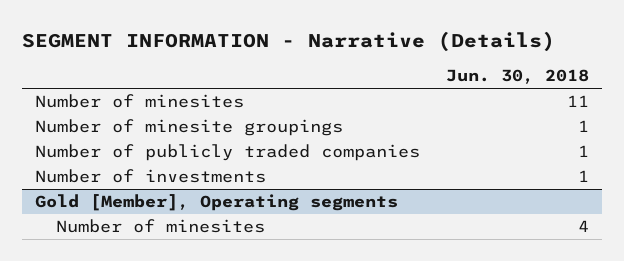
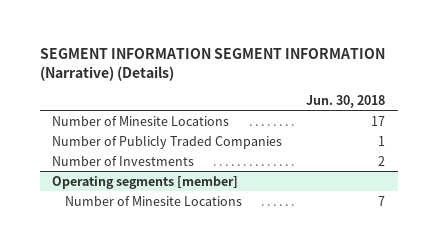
- SEGMENT INFORMATION - Narrative (Details)
+ SEGMENT INFORMATION SEGMENT INFORMATION (Narrative) (Details)
- Number of minesites | 11
- Number of minesite groupings | 1
- Number of publicly traded companies | 1
- Number of investments | 1
- Gold [Member], Operating segments
- Number of minesites | 4
+ Number of Minesite Locations | 17
+ Number of Publicly Traded Companies | 1
+ Number of Investments | 2
+ Operating segments [member]
+ Number of Minesite Locations | 7

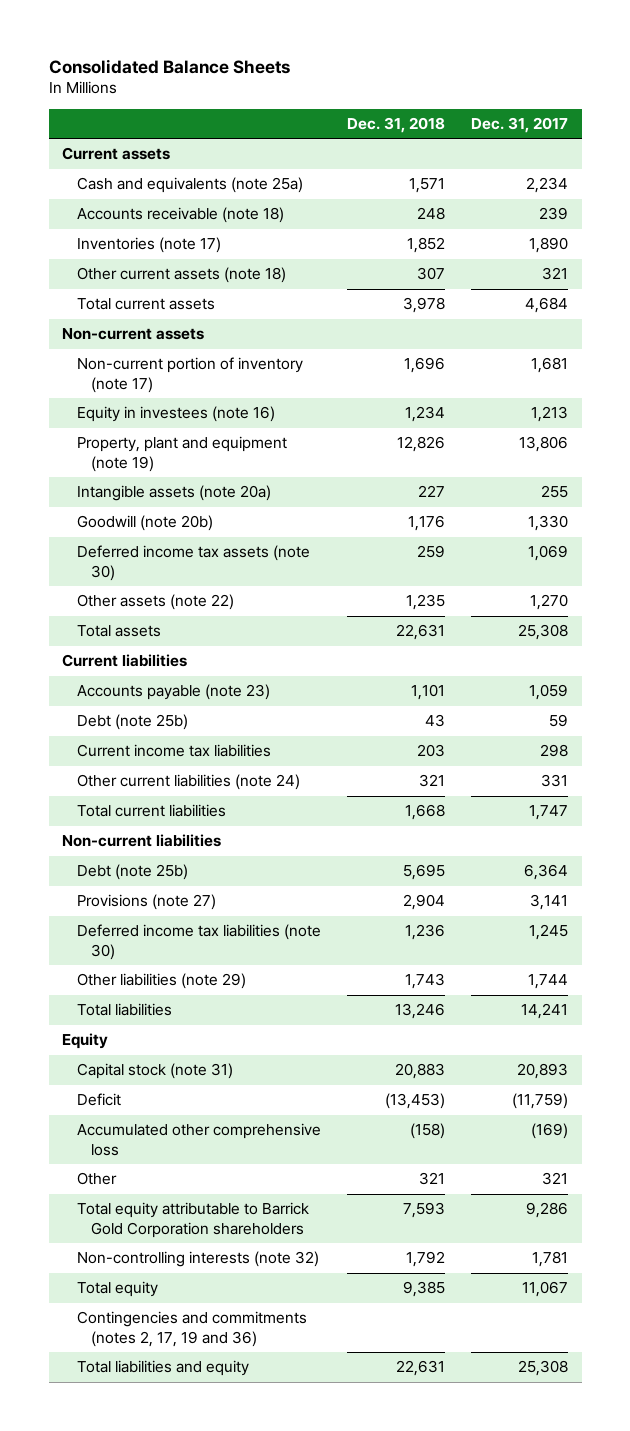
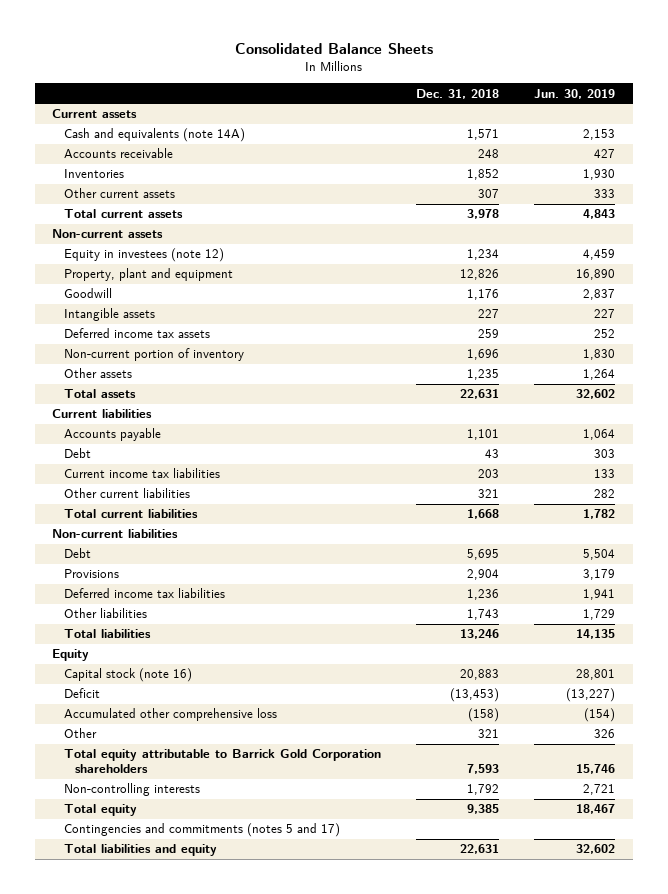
- | Dec. 31, 2018 | Dec. 31, 2017
+ | Dec. 31, 2018 | Jun. 30, 2019
- Cash and equivalents (note 25a) | 1,571 | 2,234
- Accounts receivable (note 18) | 248 | 239
- Inventories (note 17) | 1,852 | 1,890
- Other current assets (note 18) | 307 | 321
+ Cash and equivalents (note 14A) | 1,571 | 2,153
+ Accounts receivable | 248 | 427
+ Inventories | 1,852 | 1,930
+ Other current assets | 307 | 333
- Non-current portion of inventory (note 17) | 1,696 | 1,681
- Equity in investees (note 16) | 1,234 | 1,213
- Property, plant and equipment (note 19) | 12,826 | 13,806
- Intangible assets (note 20a) | 227 | 255
- Goodwill (note 20b) | 1,176 | 1,330
- Deferred income tax assets (note 30) | 259 | 1,069
- Other assets (note 22) | 1,235 | 1,270
+ Equity in investees (note 12) | 1,234 | 4,459
+ Property, plant and equipment | 12,826 | 16,890
+ Goodwill | 1,176 | 2,837
+ Intangible assets | 227 | 227
+ Deferred income tax assets | 259 | 252
+ Non-current portion of inventory | 1,696 | 1,830
+ Other assets | 1,235 | 1,264
- Accounts payable (note 23) | 1,101 | 1,059
- Debt (note 25b) | 43 | 59
+ Accounts payable | 1,101 | 1,064
+ Debt | 43 | 303
- Other current liabilities (note 24) | 321 | 331
+ Other current liabilities | 321 | 282
- Debt (note 25b) | 5,695 | 6,364
- Provisions (note 27) | 2,904 | 3,141
- Deferred income tax liabilities (note 30) | 1,236 | 1,245
- Other liabilities (note 29) | 1,743 | 1,744
+ Debt | 5,695 | 5,504
+ Provisions | 2,904 | 3,179
+ Deferred income tax liabilities | 1,236 | 1,941
+ Other liabilities | 1,743 | 1,729
- Capital stock (note 31) | 20,883 | 20,893
+ Capital stock (note 16) | 20,883 | 28,801
- Non-controlling interests (note 32) | 1,792 | 1,781
+ Non-controlling interests | 1,792 | 2,721
- Contingencies and commitments (notes 2, 17, 19 and 36)
+ Contingencies and commitments (notes 5 and 17)

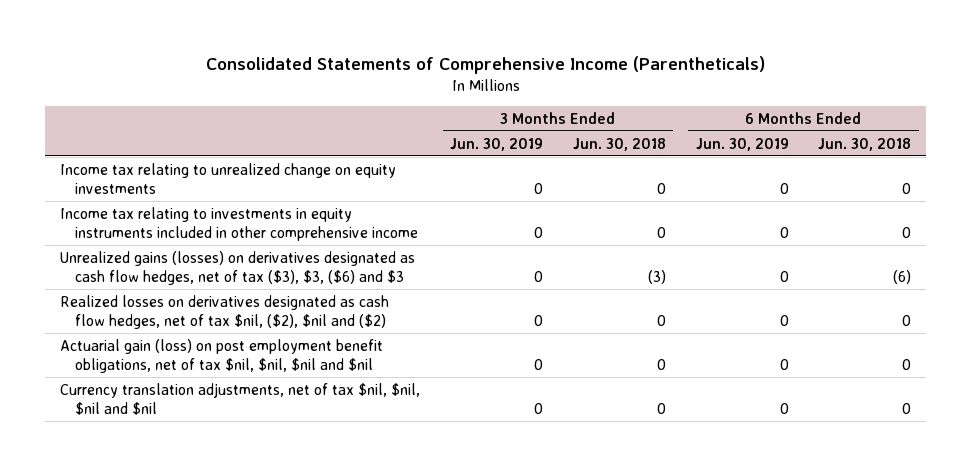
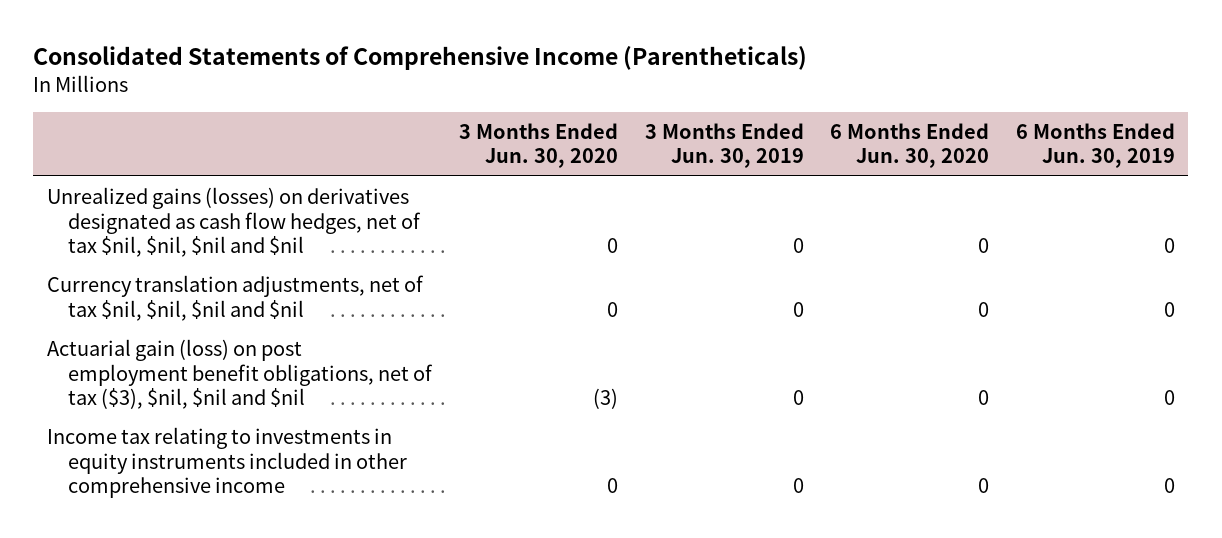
- | 3 Months Ended Jun. 30, 2019 | 3 Months Ended Jun. 30, 2018 | 6 Months Ended Jun. 30, 2019 | 6 Months Ended Jun. 30, 2018
+ | 3 Months Ended Jun. 30, 2020 | 3 Months Ended Jun. 30, 2019 | 6 Months Ended Jun. 30, 2020 | 6 Months Ended Jun. 30, 2019
- Income tax relating to unrealized change on equity investments | 0 | 0 | 0 | 0
- Unrealized gains (losses) on derivatives designated as cash flow hedges, net of tax ($3), $3, ($6) and $3 | 0 | (3) | 0 | (6)
- Realized losses on derivatives designated as cash flow hedges, net of tax $nil, ($2), $nil and ($2) | 0 | 0 | 0 | 0
- Actuarial gain (loss) on post employment benefit obligations, net of tax $nil, $nil, $nil and $nil | 0 | 0 | 0 | 0
+ Unrealized gains (losses) on derivatives designated as cash flow hedges, net of tax $nil, $nil, $nil and $nil | 0 | 0 | 0 | 0
+ Actuarial gain (loss) on post employment benefit obligations, net of tax ($3), $nil, $nil and $nil | (3) | 0 | 0 | 0
moved down: Income tax relating to investments in equity instruments included in other comprehensive income | 0 | 0 | 0 | 0

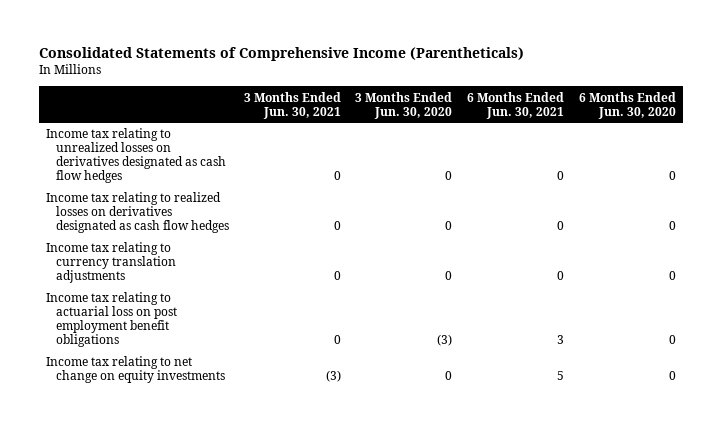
- | 3 Months Ended Jun. 30, 2020 | 3 Months Ended Jun. 30, 2019 | 6 Months Ended Jun. 30, 2020 | 6 Months Ended Jun. 30, 2019
+ | 3 Months Ended Jun. 30, 2021 | 3 Months Ended Jun. 30, 2020 | 6 Months Ended Jun. 30, 2021 | 6 Months Ended Jun. 30, 2020
- Unrealized gains (losses) on derivatives designated as cash flow hedges, net of tax $nil, $nil, $nil and $nil | 0 | 0 | 0 | 0
- Currency translation adjustments, net of tax $nil, $nil, $nil and $nil | 0 | 0 | 0 | 0
- Actuarial gain (loss) on post employment benefit obligations, net of tax ($3), $nil, $nil and $nil | (3) | 0 | 0 | 0
- Income tax relating to investments in equity instruments included in other comprehensive income | 0 | 0 | 0 | 0
+ Income tax relating to unrealized losses on derivatives designated as cash flow hedges | 0 | 0 | 0 | 0
+ Income tax relating to realized losses on derivatives designated as cash flow hedges | 0 | 0 | 0 | 0
+ Income tax relating to currency translation adjustments | 0 | 0 | 0 | 0
+ Income tax relating to actuarial loss on post employment benefit obligations | 0 | (3) | 3 | 0
+ Income tax relating to net change on equity investments | (3) | 0 | 5 | 0

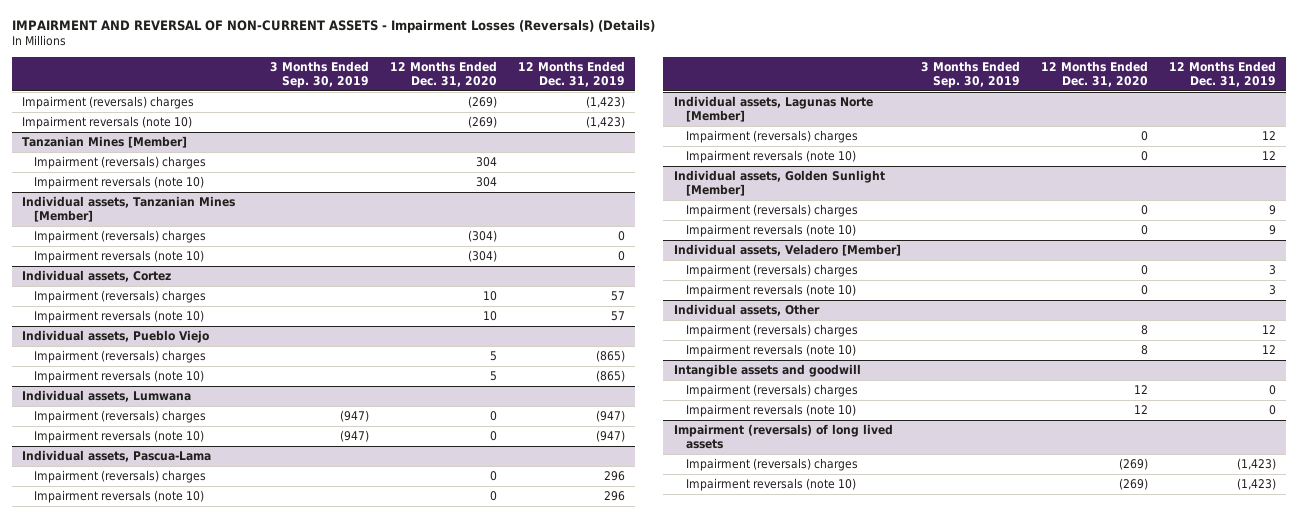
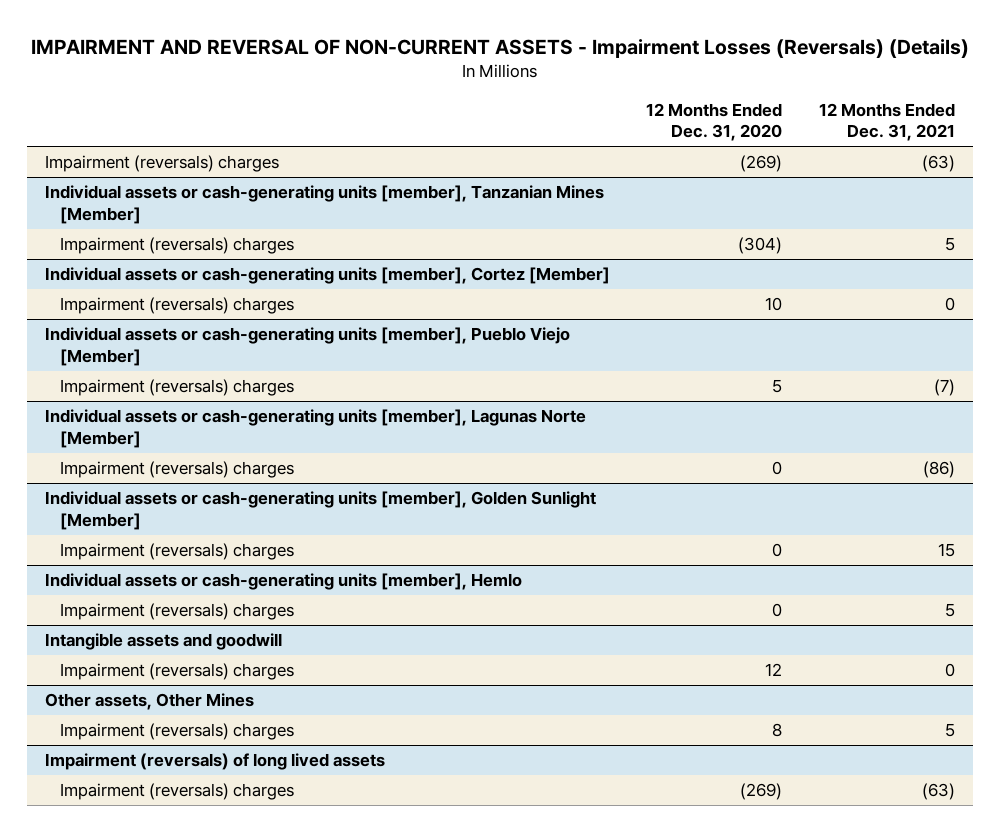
- | 3 Months Ended Sep. 30, 2019 | 12 Months Ended Dec. 31, 2020 | 12 Months Ended Dec. 31, 2019
+ | 12 Months Ended Dec. 31, 2020 | 12 Months Ended Dec. 31, 2021
- Impairment reversals (note 10) | | (269) | (1,423)
- Tanzanian Mines [Member]
- Impairment (reversals) charges | | 304 |
- Impairment reversals (note 10) | | 304 |
- Individual assets, Tanzanian Mines [Member]
+ Individual assets or cash-generating units [member], Tanzanian Mines [Member]
- Impairment reversals (note 10) | | (304) | 0
- Individual assets, Cortez
+ Individual assets or cash-generating units [member], Cortez [Member]
- Impairment reversals (note 10) | | 10 | 57
- Individual assets, Pueblo Viejo
+ Individual assets or cash-generating units [member], Pueblo Viejo [Member]
- Impairment reversals (note 10) | | 5 | (865)
- Individual assets, Lumwana
- Impairment (reversals) charges | (947) | 0 | (947)
- Impairment reversals (note 10) | (947) | 0 | (947)
- Individual assets, Pascua-Lama
- Impairment (reversals) charges | | 0 | 296
- Impairment reversals (note 10) | | 0 | 296
- Individual assets, Lagunas Norte [Member]
+ Individual assets or cash-generating units [member], Lagunas Norte [Member]
- Impairment reversals (note 10) | | 0 | 12
- Individual assets, Golden Sunlight [Member]
+ Individual assets or cash-generating units [member], Golden Sunlight [Member]
- Impairment reversals (note 10) | | 0 | 9
- Individual assets, Veladero [Member]
+ Individual assets or cash-generating units [member], Hemlo
- Impairment reversals (note 10) | | 0 | 3
- Individual assets, Other
- Impairment (reversals) charges | | 8 | 12
- Impairment reversals (note 10) | | 8 | 12
@ Intangible assets and goodwill
- Impairment reversals (note 10) | | 12 | 0
+ Other assets, Other Mines
+ Impairment (reversals) charges | 8 | 5
@ Impairment (reversals) of long lived assets
- Impairment reversals (note 10) | | (269) | (1,423)

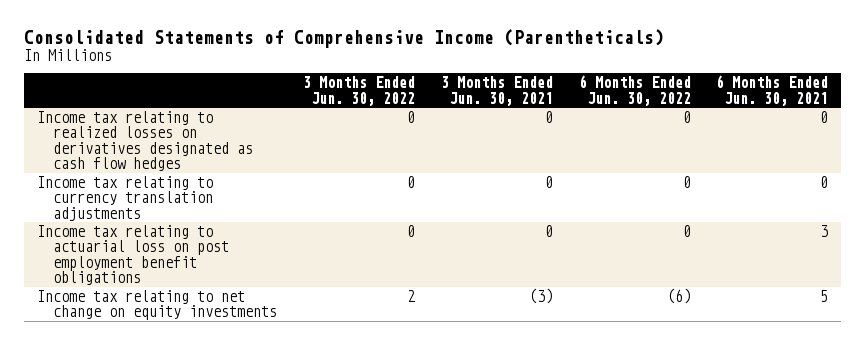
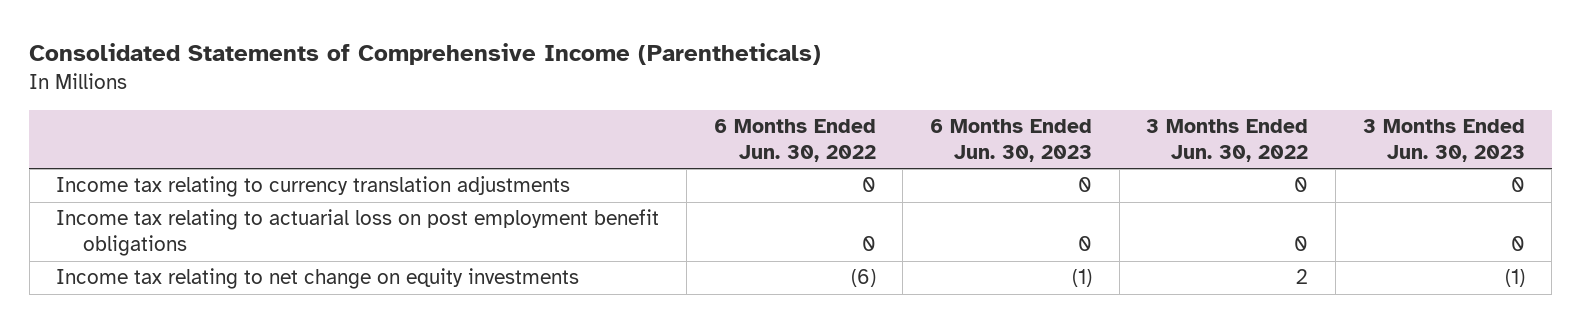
- | 3 Months Ended Jun. 30, 2022 | 3 Months Ended Jun. 30, 2021 | 6 Months Ended Jun. 30, 2022 | 6 Months Ended Jun. 30, 2021
+ | 6 Months Ended Jun. 30, 2022 | 6 Months Ended Jun. 30, 2023 | 3 Months Ended Jun. 30, 2022 | 3 Months Ended Jun. 30, 2023
- Income tax relating to realized losses on derivatives designated as cash flow hedges | 0 | 0 | 0 | 0

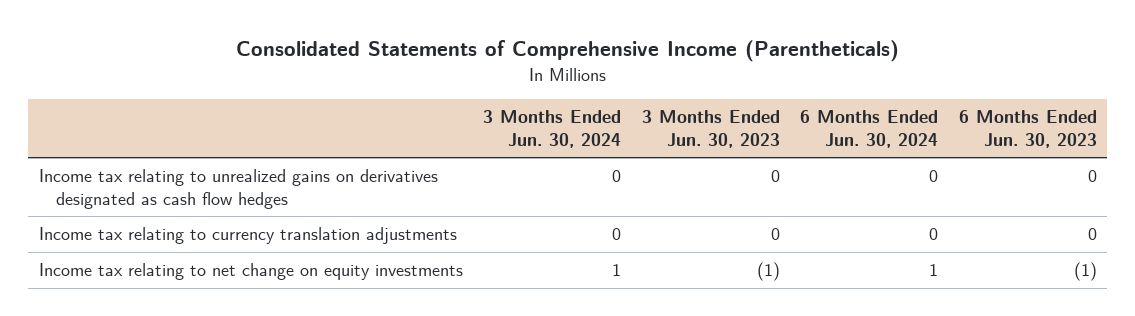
- | 6 Months Ended Jun. 30, 2022 | 6 Months Ended Jun. 30, 2023 | 3 Months Ended Jun. 30, 2022 | 3 Months Ended Jun. 30, 2023
+ | 3 Months Ended Jun. 30, 2024 | 3 Months Ended Jun. 30, 2023 | 6 Months Ended Jun. 30, 2024 | 6 Months Ended Jun. 30, 2023
+ Income tax relating to unrealized gains on derivatives designated as cash flow hedges | 0 | 0 | 0 | 0
- Income tax relating to actuarial loss on post employment benefit obligations | 0 | 0 | 0 | 0

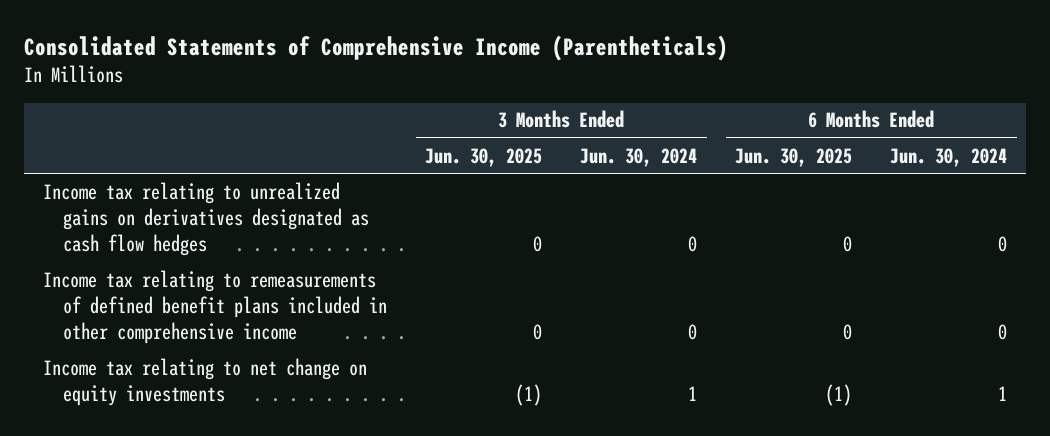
- | 3 Months Ended Jun. 30, 2024 | 3 Months Ended Jun. 30, 2023 | 6 Months Ended Jun. 30, 2024 | 6 Months Ended Jun. 30, 2023
+ | 3 Months Ended Jun. 30, 2025 | 3 Months Ended Jun. 30, 2024 | 6 Months Ended Jun. 30, 2025 | 6 Months Ended Jun. 30, 2024
- Income tax relating to currency translation adjustments | 0 | 0 | 0 | 0
+ Income tax relating to remeasurements of defined benefit plans included in other comprehensive income | 0 | 0 | 0 | 0

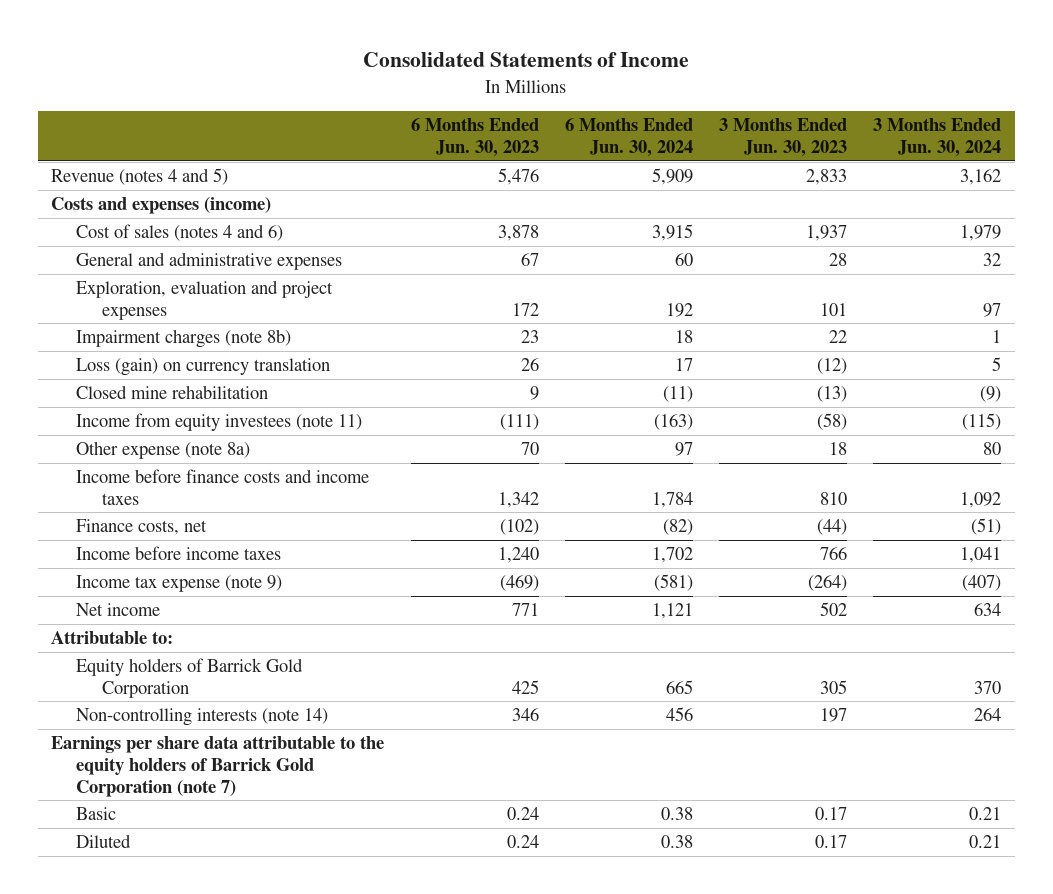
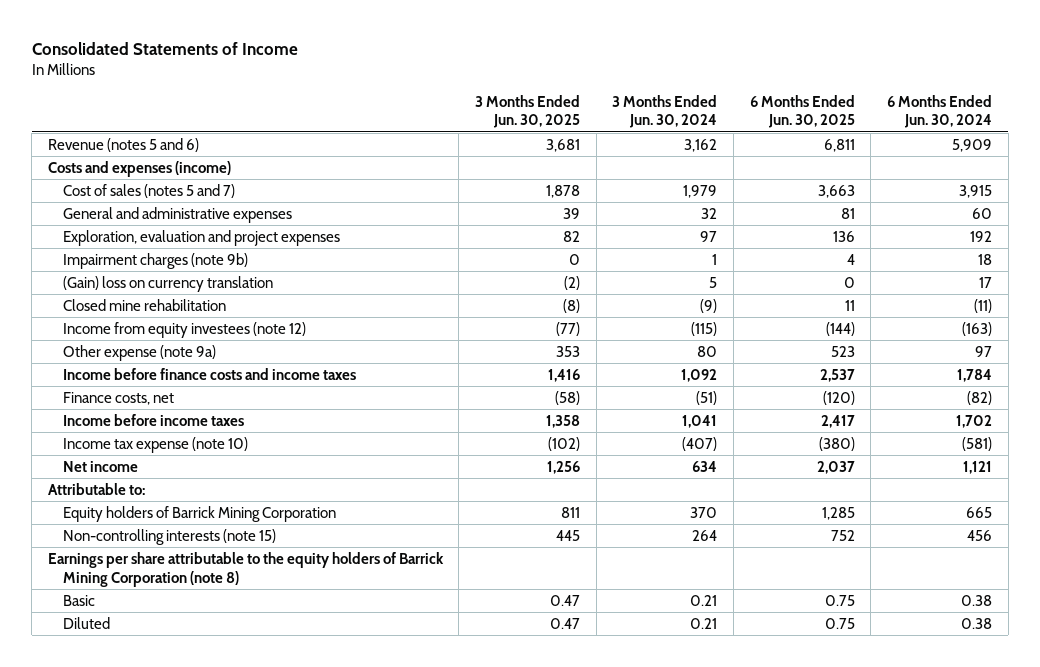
- | 6 Months Ended Jun. 30, 2023 | 6 Months Ended Jun. 30, 2024 | 3 Months Ended Jun. 30, 2023 | 3 Months Ended Jun. 30, 2024
+ | 3 Months Ended Jun. 30, 2025 | 3 Months Ended Jun. 30, 2024 | 6 Months Ended Jun. 30, 2025 | 6 Months Ended Jun. 30, 2024
- Revenue (notes 4 and 5) | 5,476 | 5,909 | 2,833 | 3,162
+ Revenue (notes 5 and 6) | 3,681 | 3,162 | 6,811 | 5,909
- Cost of sales (notes 4 and 6) | 3,878 | 3,915 | 1,937 | 1,979
+ Cost of sales (notes 5 and 7) | 1,878 | 1,979 | 3,663 | 3,915
- Impairment charges (note 8b) | 23 | 18 | 22 | 1
- Loss (gain) on currency translation | 26 | 17 | (12) | 5
+ Impairment charges (note 9b) | 0 | 1 | 4 | 18
+ (Gain) loss on currency translation | (2) | 5 | 0 | 17
- Income from equity investees (note 11) | (111) | (163) | (58) | (115)
- Other expense (note 8a) | 70 | 97 | 18 | 80
+ Income from equity investees (note 12) | (77) | (115) | (144) | (163)
+ Other expense (note 9a) | 353 | 80 | 523 | 97
- Income tax expense (note 9) | (469) | (581) | (264) | (407)
+ Income tax expense (note 10) | (102) | (407) | (380) | (581)
- Equity holders of Barrick Gold Corporation | 425 | 665 | 305 | 370
- Non-controlling interests (note 14) | 346 | 456 | 197 | 264
- Earnings per share data attributable to the equity holders of Barrick Gold Corporation (note 7)
+ Equity holders of Barrick Mining Corporation | 811 | 370 | 1,285 | 665
+ Non-controlling interests (note 15) | 445 | 264 | 752 | 456
+ Earnings per share attributable to the equity holders of Barrick Mining Corporation (note 8)

